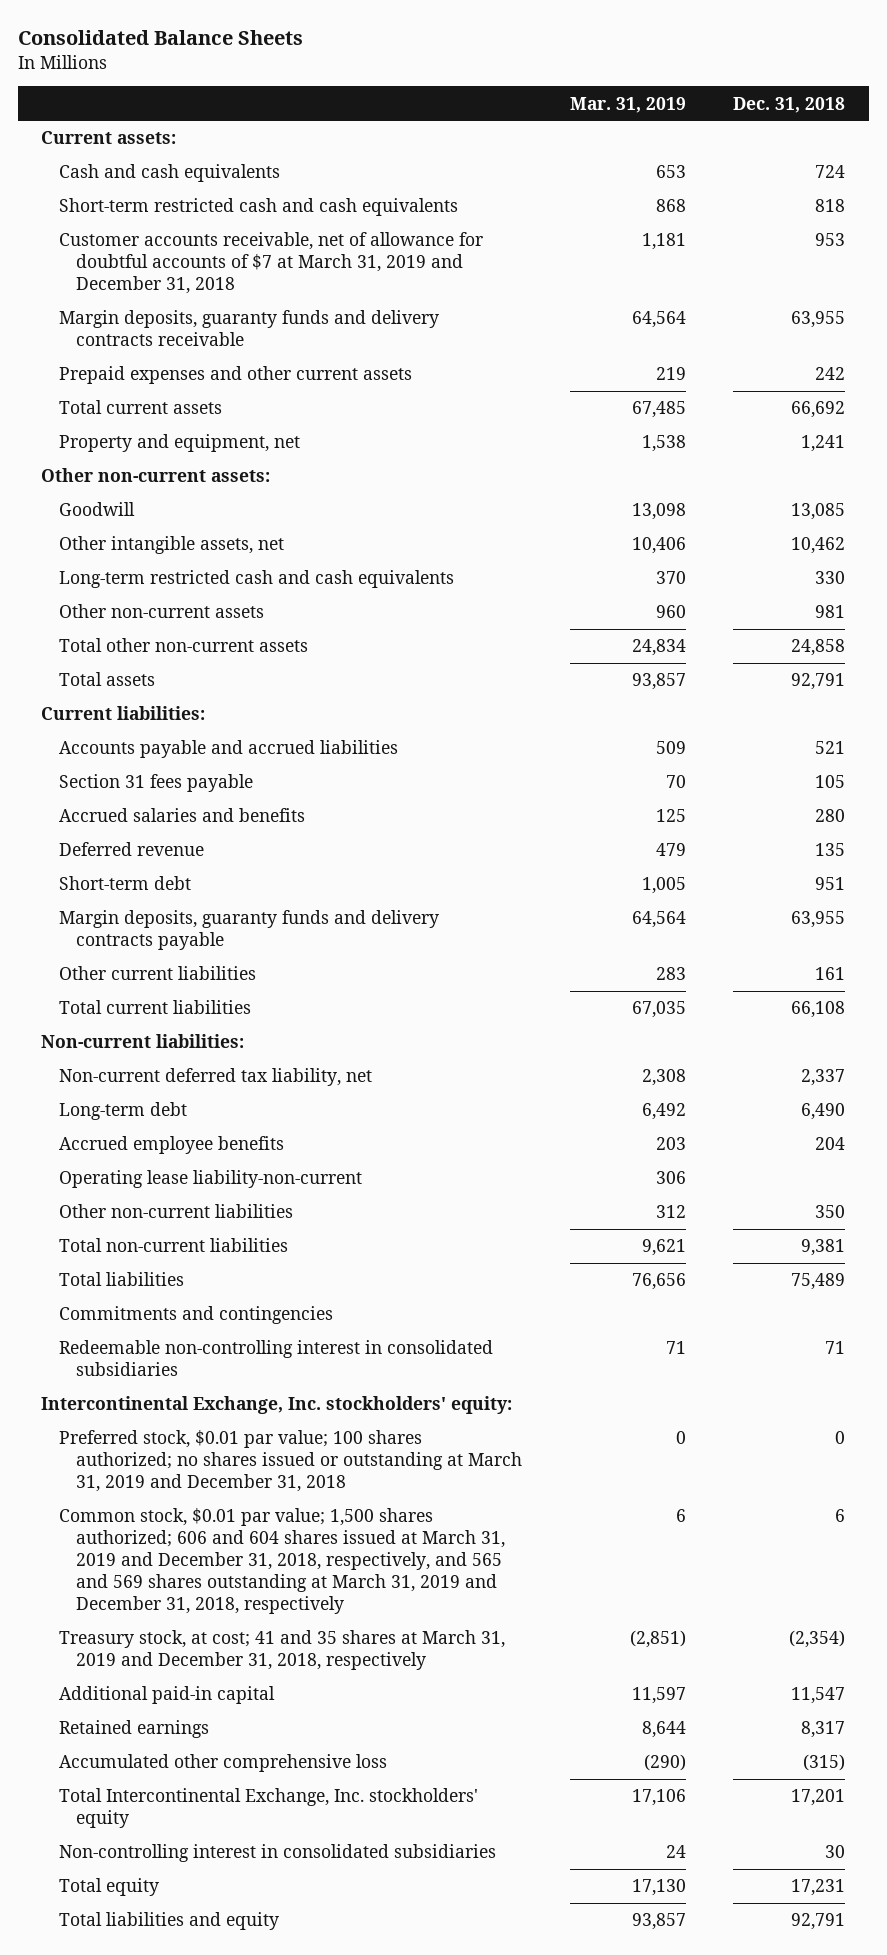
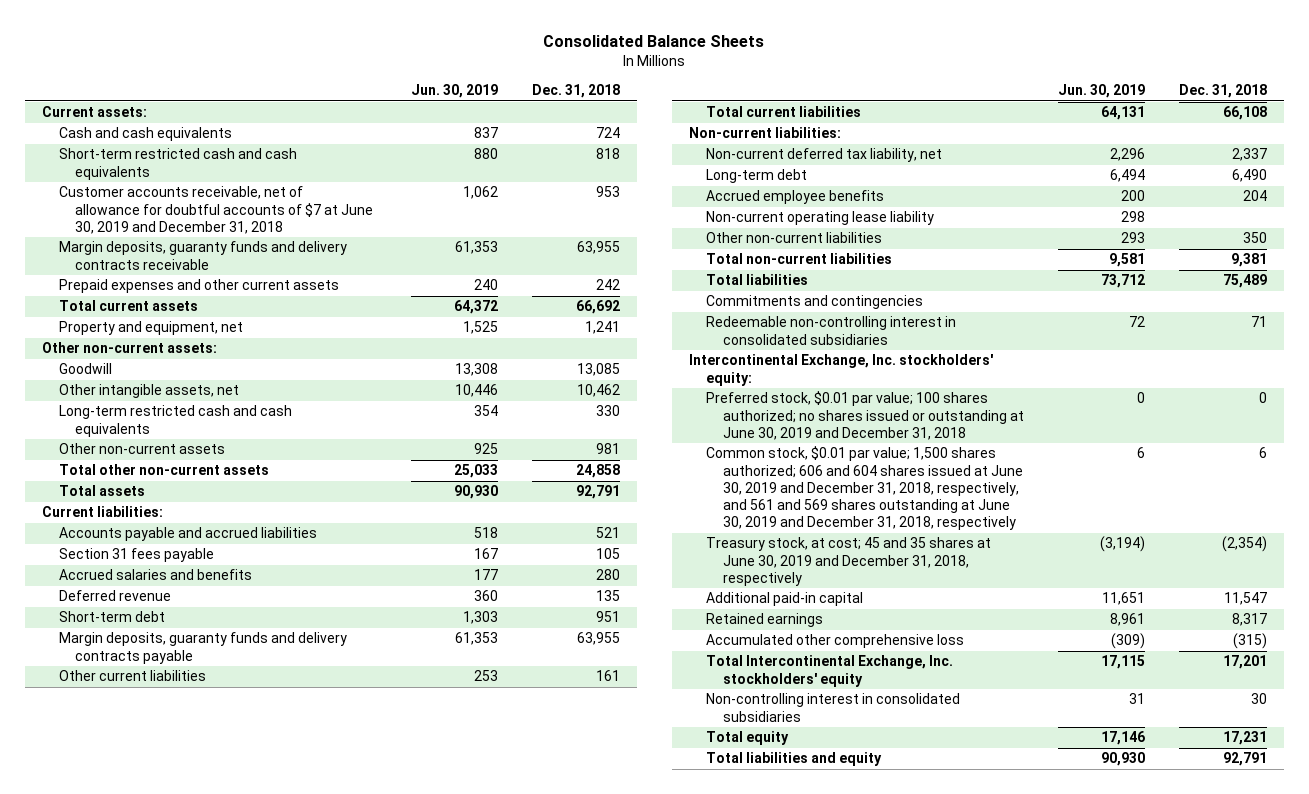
- | Mar. 31, 2019 | Dec. 31, 2018
+ | Jun. 30, 2019 | Dec. 31, 2018
- Customer accounts receivable, net of allowance for doubtful accounts of $7 at March 31, 2019 and December 31, 2018 | 1,181 | 953
+ Customer accounts receivable, net of allowance for doubtful accounts of $7 at June 30, 2019 and December 31, 2018 | 1,062 | 953
- Operating lease liability-non-current | 306 |
+ Non-current operating lease liability | 298 |
- Preferred stock, $0.01 par value; 100 shares authorized; no shares issued or outstanding at March 31, 2019 and December 31, 2018 | 0 | 0
- Common stock, $0.01 par value; 1,500 shares authorized; 606 and 604 shares issued at March 31, 2019 and December 31, 2018, respectively, and 565 and 569 shares outstanding at March 31, 2019 and December 31, 2018, respectively | 6 | 6
- Treasury stock, at cost; 41 and 35 shares at March 31, 2019 and December 31, 2018, respectively | (2,851) | (2,354)
+ Preferred stock, $0.01 par value; 100 shares authorized; no shares issued or outstanding at June 30, 2019 and December 31, 2018 | 0 | 0
+ Common stock, $0.01 par value; 1,500 shares authorized; 606 and 604 shares issued at June 30, 2019 and December 31, 2018, respectively, and 561 and 569 shares outstanding at June 30, 2019 and December 31, 2018, respectively | 6 | 6
+ Treasury stock, at cost; 45 and 35 shares at June 30, 2019 and December 31, 2018, respectively | (3,194) | (2,354)

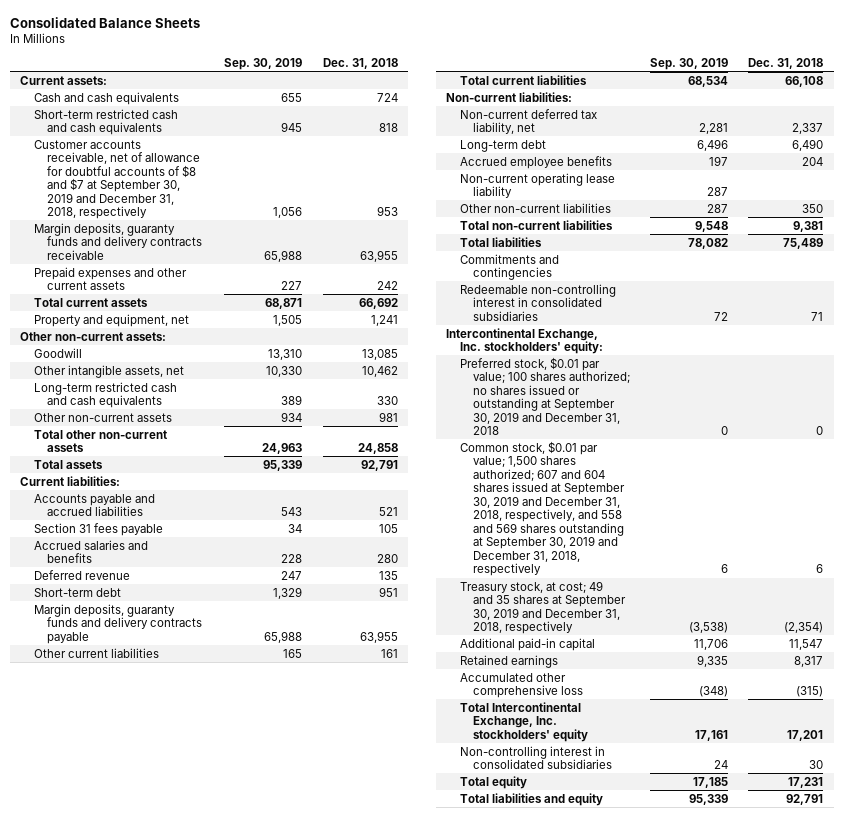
- | Jun. 30, 2019 | Dec. 31, 2018
+ | Sep. 30, 2019 | Dec. 31, 2018
- Customer accounts receivable, net of allowance for doubtful accounts of $7 at June 30, 2019 and December 31, 2018 | 1,062 | 953
+ Customer accounts receivable, net of allowance for doubtful accounts of $8 and $7 at September 30, 2019 and December 31, 2018, respectively | 1,056 | 953
- Preferred stock, $0.01 par value; 100 shares authorized; no shares issued or outstanding at June 30, 2019 and December 31, 2018 | 0 | 0
- Common stock, $0.01 par value; 1,500 shares authorized; 606 and 604 shares issued at June 30, 2019 and December 31, 2018, respectively, and 561 and 569 shares outstanding at June 30, 2019 and December 31, 2018, respectively | 6 | 6
- Treasury stock, at cost; 45 and 35 shares at June 30, 2019 and December 31, 2018, respectively | (3,194) | (2,354)
+ Preferred stock, $0.01 par value; 100 shares authorized; no shares issued or outstanding at September 30, 2019 and December 31, 2018 | 0 | 0
+ Common stock, $0.01 par value; 1,500 shares authorized; 607 and 604 shares issued at September 30, 2019 and December 31, 2018, respectively, and 558 and 569 shares outstanding at September 30, 2019 and December 31, 2018, respectively | 6 | 6
+ Treasury stock, at cost; 49 and 35 shares at September 30, 2019 and December 31, 2018, respectively | (3,538) | (2,354)

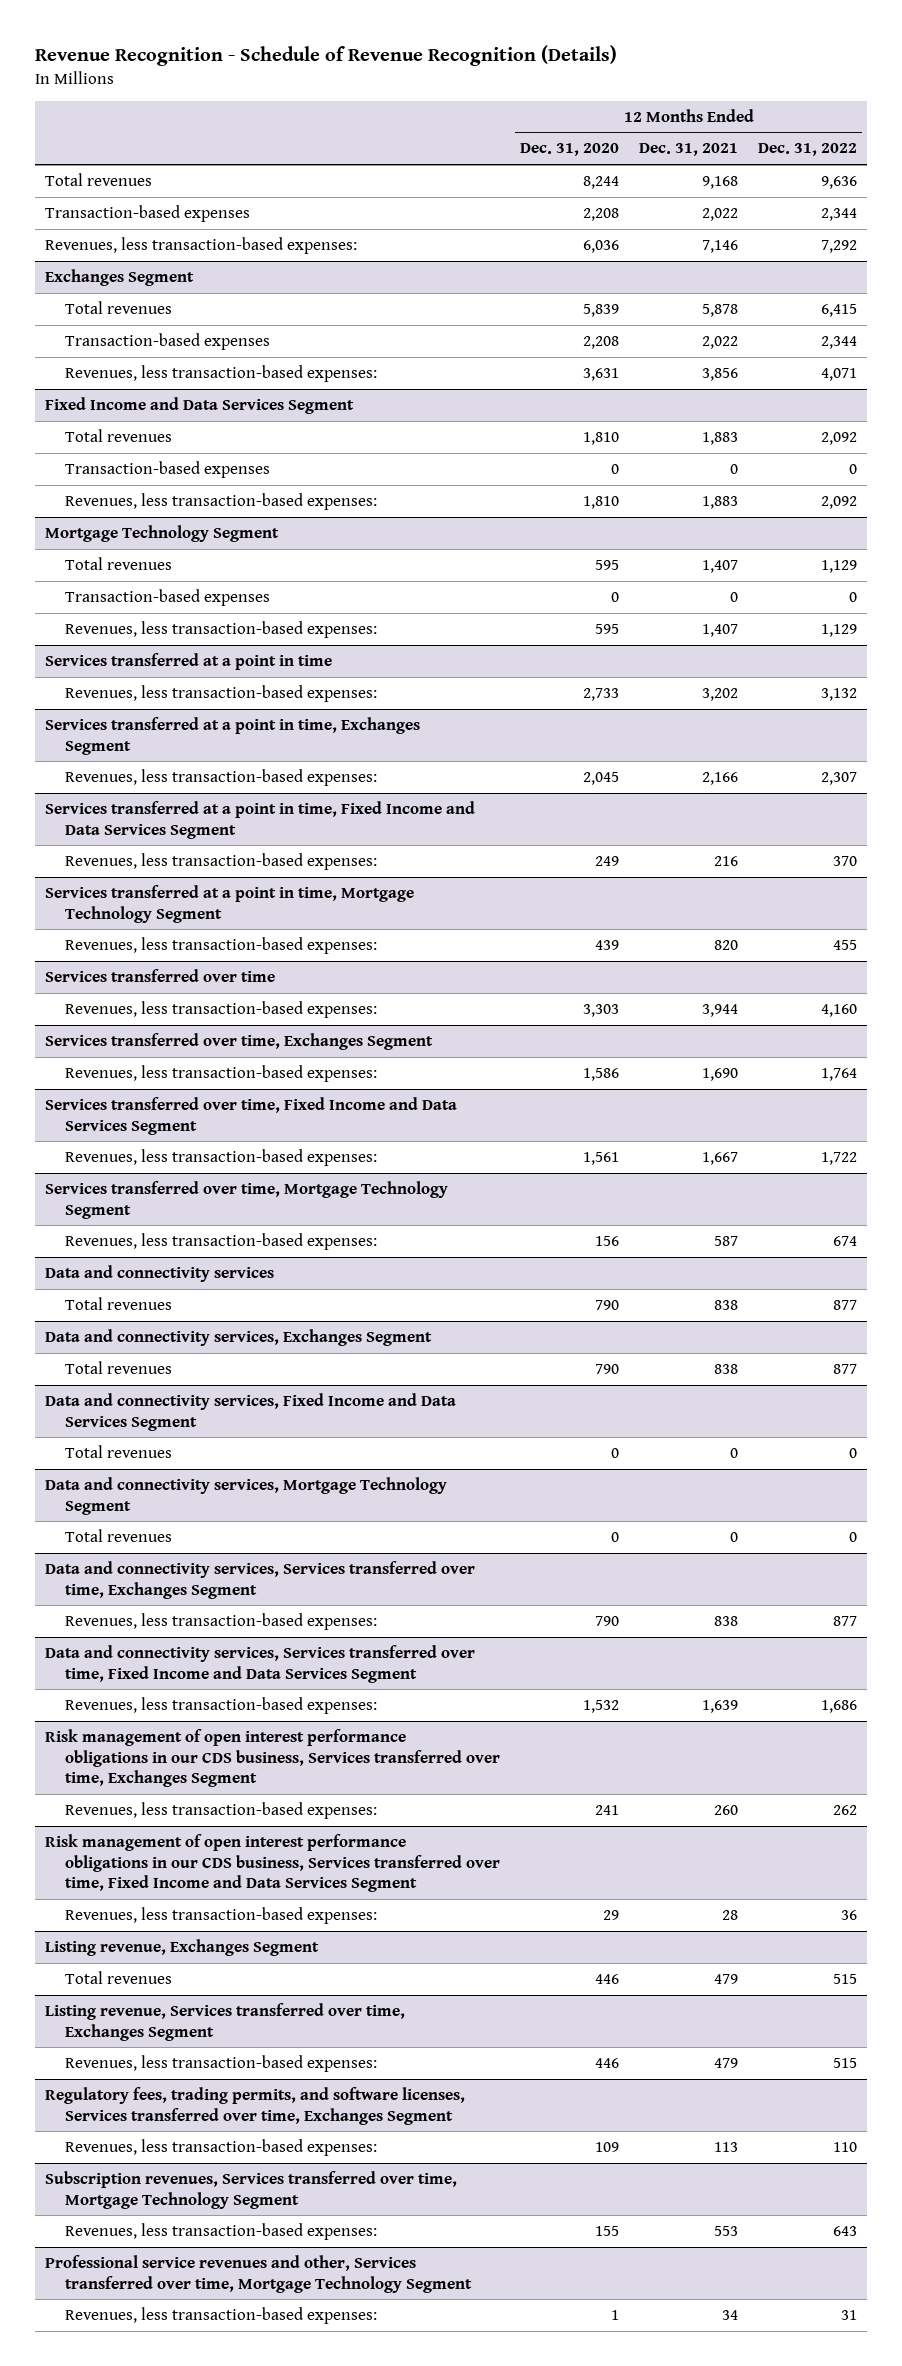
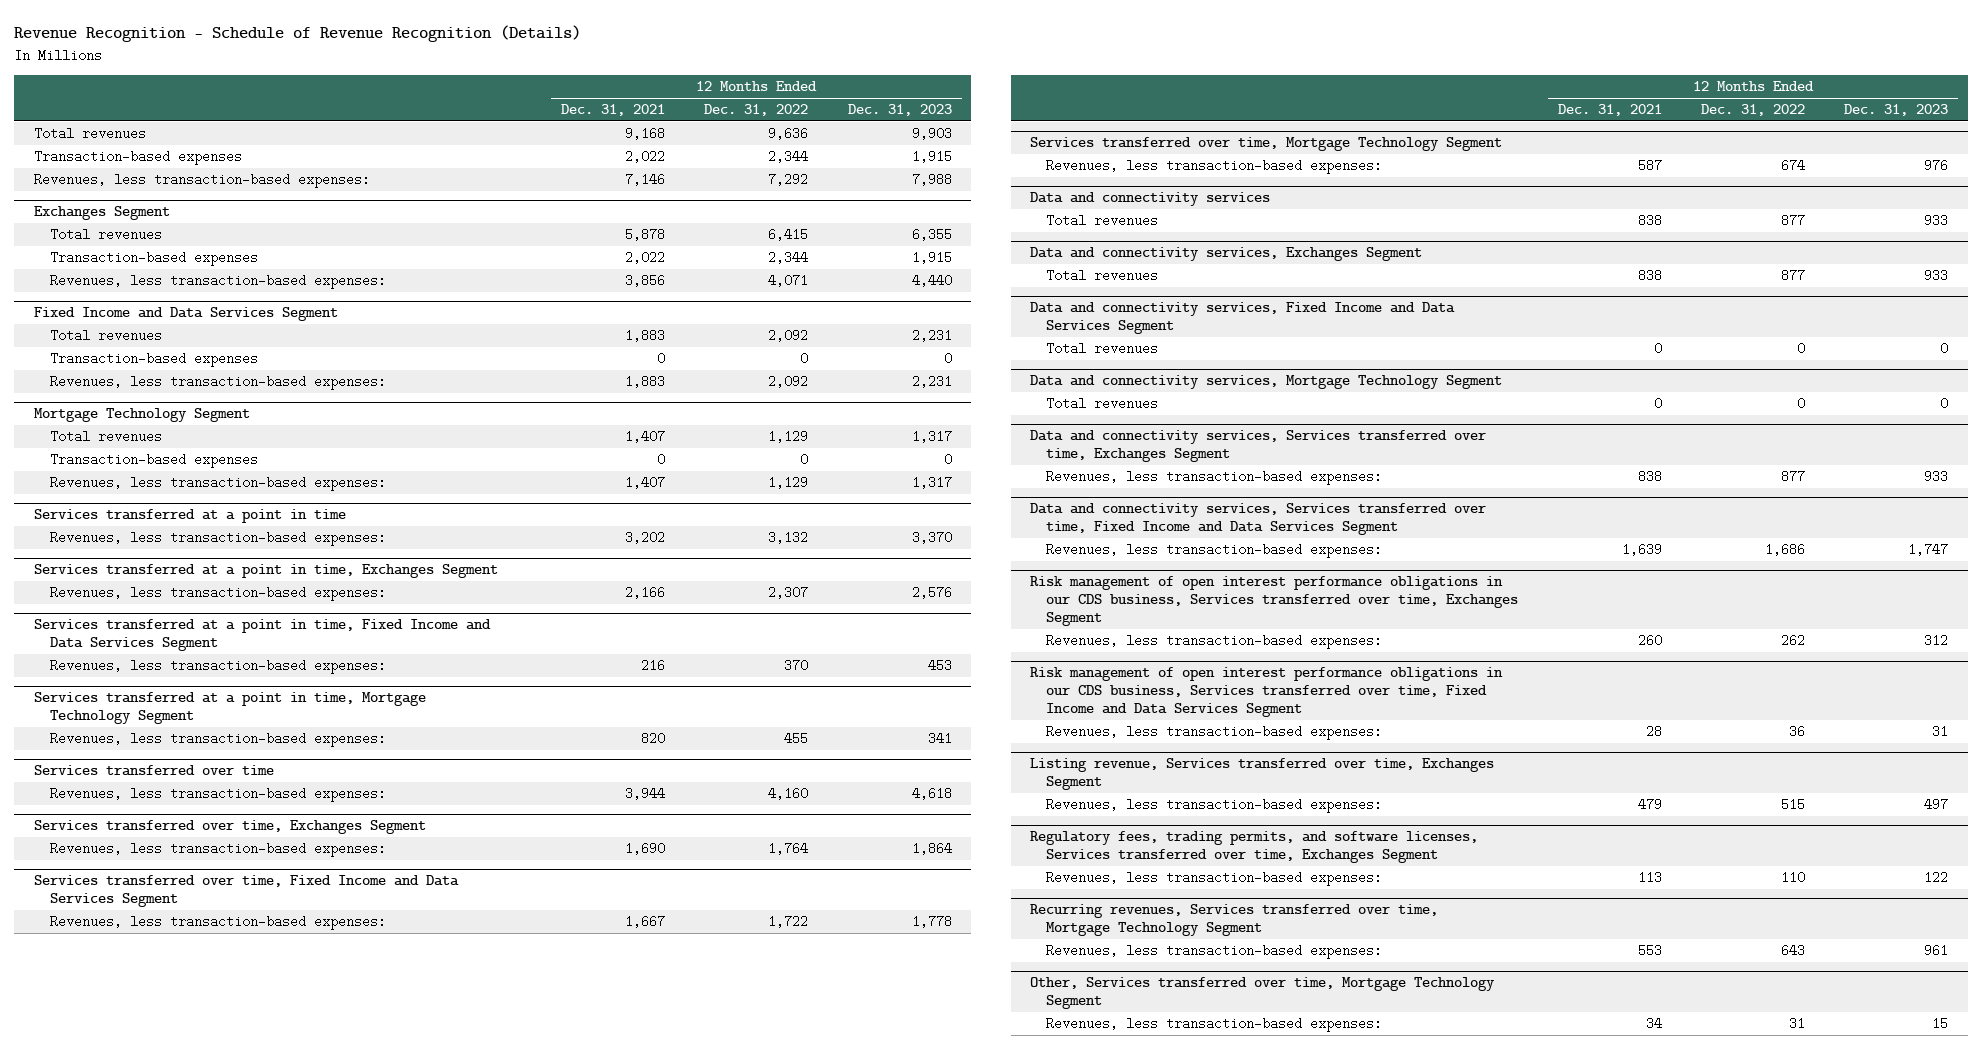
- | 12 Months Ended Dec. 31, 2020 | 12 Months Ended Dec. 31, 2021 | 12 Months Ended Dec. 31, 2022
+ | 12 Months Ended Dec. 31, 2021 | 12 Months Ended Dec. 31, 2022 | 12 Months Ended Dec. 31, 2023
- Listing revenue, Exchanges Segment
- Total revenues | 446 | 479 | 515
- Subscription revenues, Services transferred over time, Mortgage Technology Segment
+ Recurring revenues, Services transferred over time, Mortgage Technology Segment
- Professional service revenues and other, Services transferred over time, Mortgage Technology Segment
+ Other, Services transferred over time, Mortgage Technology Segment

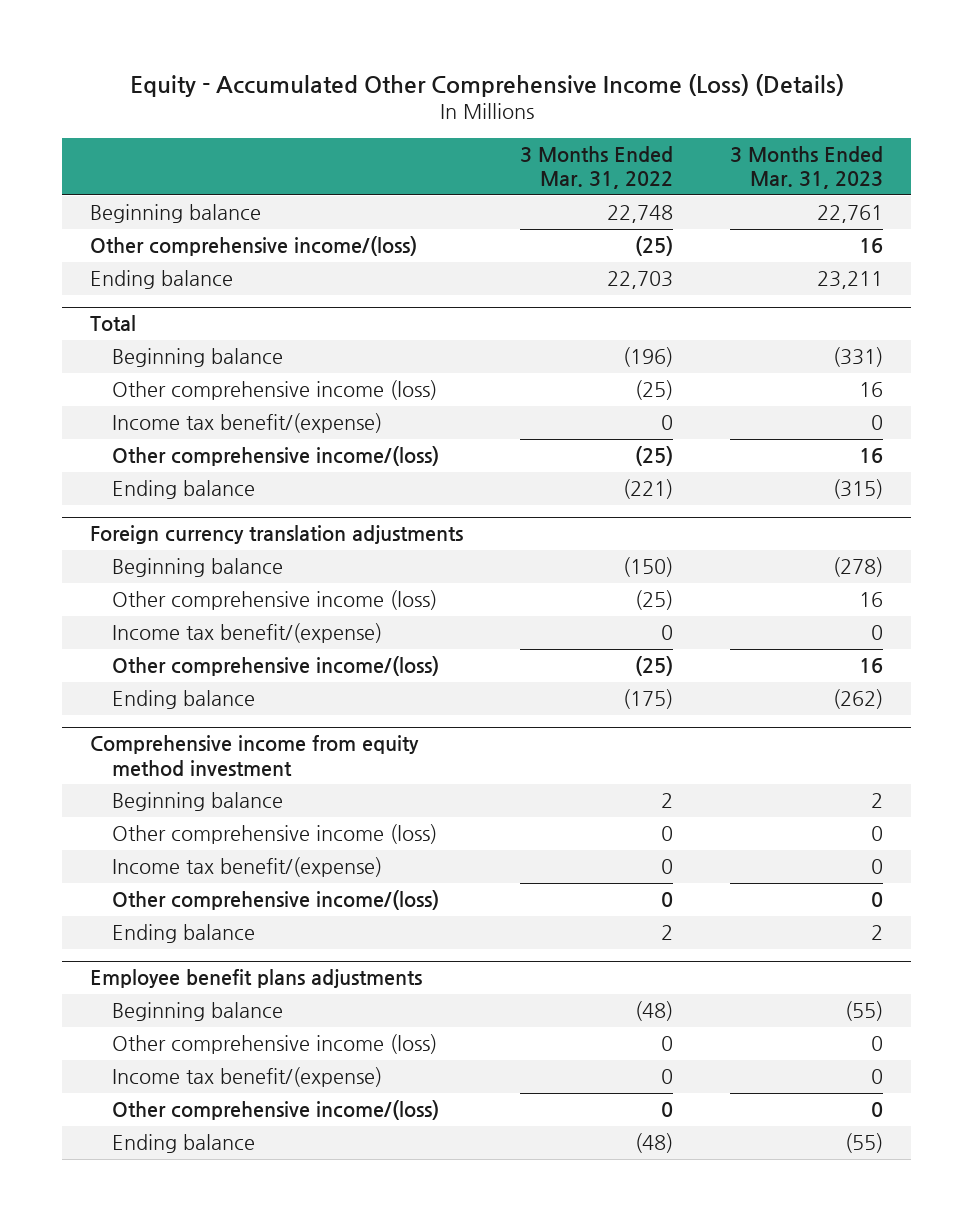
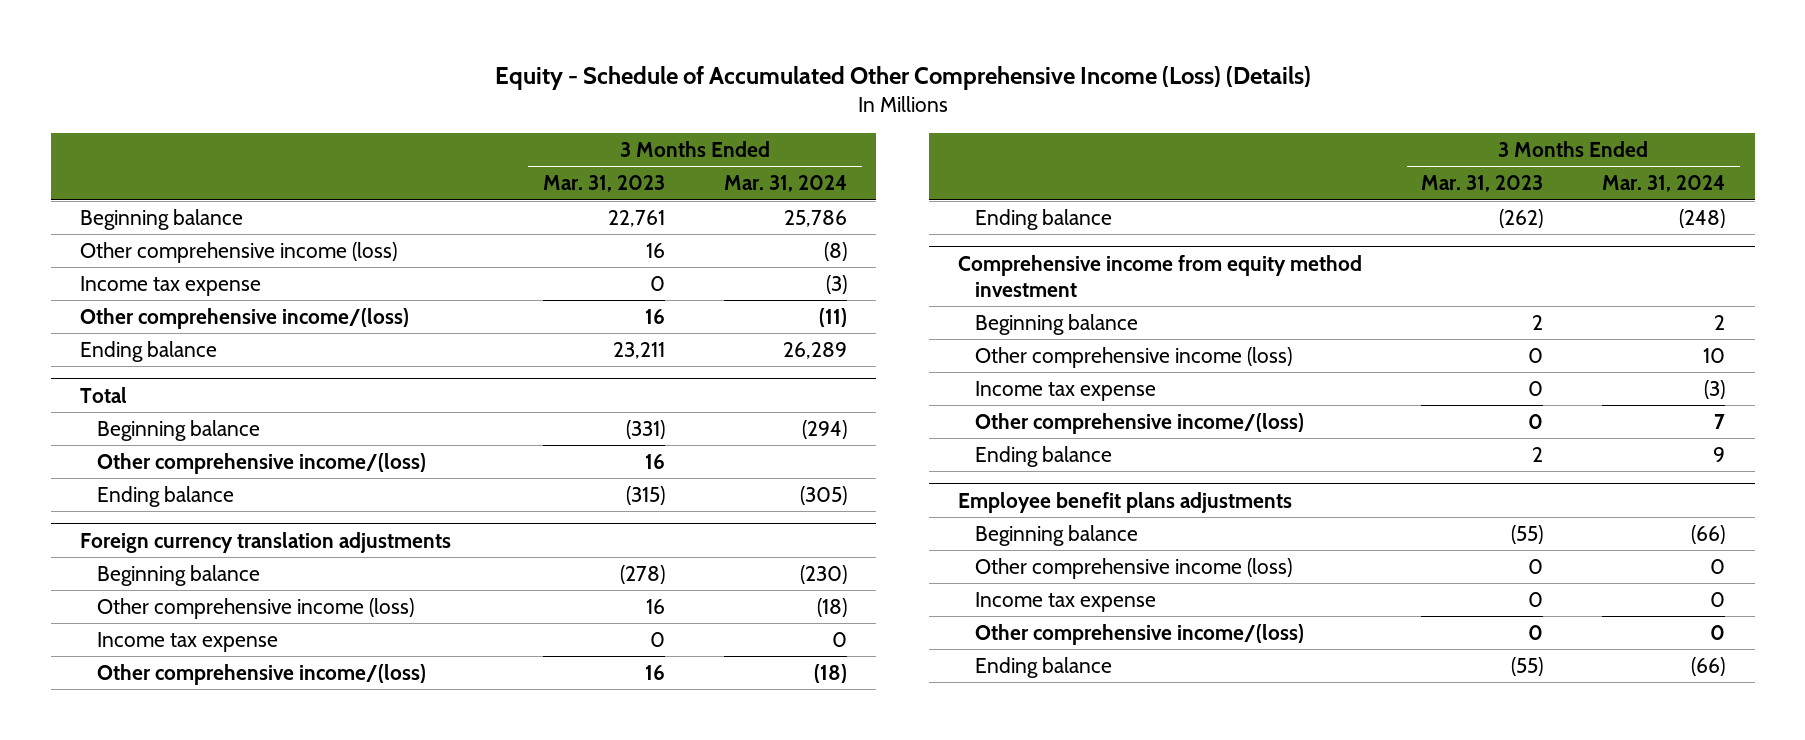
- Equity - Accumulated Other Comprehensive Income (Loss) (Details)
+ Equity - Schedule of Accumulated Other Comprehensive Income (Loss) (Details)
- | 3 Months Ended Mar. 31, 2022 | 3 Months Ended Mar. 31, 2023
+ | 3 Months Ended Mar. 31, 2023 | 3 Months Ended Mar. 31, 2024
+ Other comprehensive income (loss) | 16 | (8)
+ Income tax expense | 0 | (3)
@ Total
- Other comprehensive income (loss) | (25) | 16
- Income tax benefit/(expense) | 0 | 0
@ Foreign currency translation adjustments
- Income tax benefit/(expense) | 0 | 0
+ Income tax expense | 0 | 0
@ Comprehensive income from equity method investment
- Income tax benefit/(expense) | 0 | 0
+ Income tax expense | 0 | (3)
@ Employee benefit plans adjustments
- Income tax benefit/(expense) | 0 | 0
+ Income tax expense | 0 | 0

